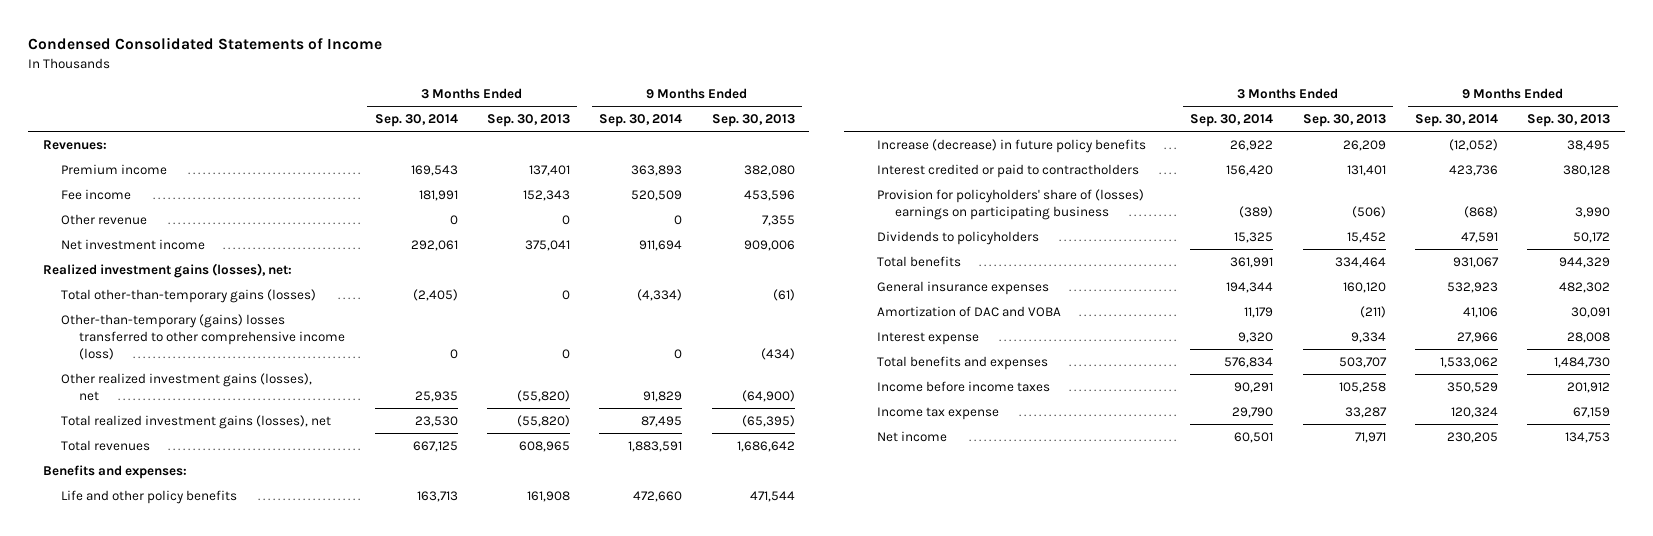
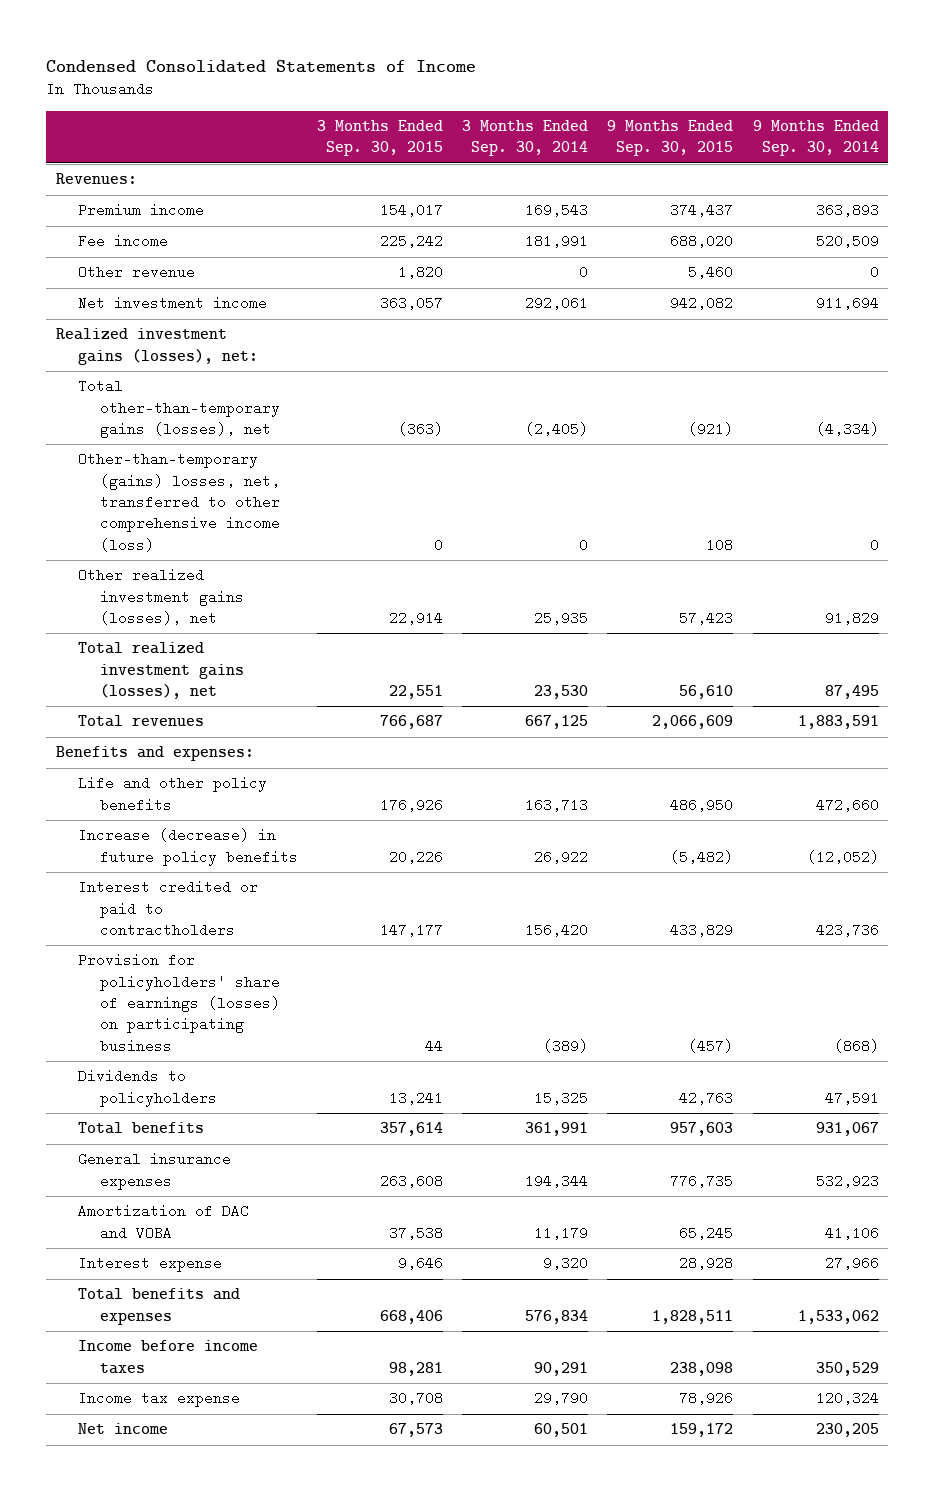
- | 3 Months Ended Sep. 30, 2014 | 3 Months Ended Sep. 30, 2013 | 9 Months Ended Sep. 30, 2014 | 9 Months Ended Sep. 30, 2013
+ | 3 Months Ended Sep. 30, 2015 | 3 Months Ended Sep. 30, 2014 | 9 Months Ended Sep. 30, 2015 | 9 Months Ended Sep. 30, 2014
- Total other-than-temporary gains (losses) | (2,405) | 0 | (4,334) | (61)
- Other-than-temporary (gains) losses transferred to other comprehensive income (loss) | 0 | 0 | 0 | (434)
+ Total other-than-temporary gains (losses), net | (363) | (2,405) | (921) | (4,334)
+ Other-than-temporary (gains) losses, net, transferred to other comprehensive income (loss) | 0 | 0 | 108 | 0
- Provision for policyholders' share of (losses) earnings on participating business | (389) | (506) | (868) | 3,990
+ Provision for policyholders' share of earnings (losses) on participating business | 44 | (389) | (457) | (868)

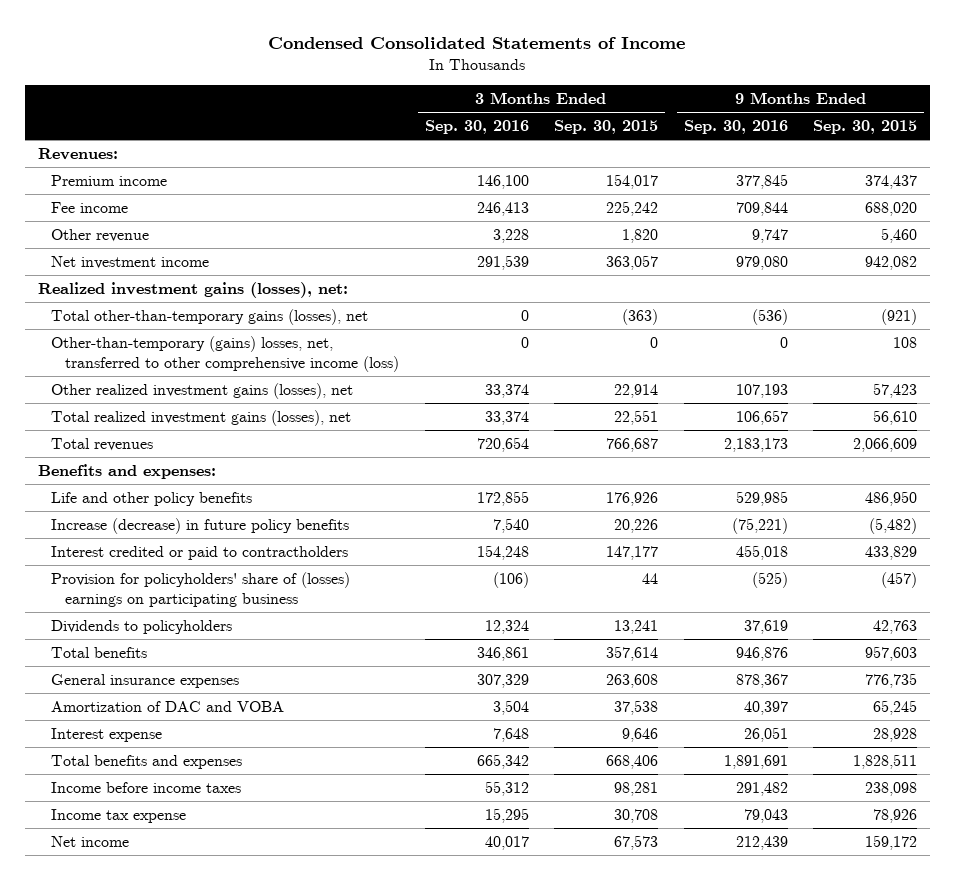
- | 3 Months Ended Sep. 30, 2015 | 3 Months Ended Sep. 30, 2014 | 9 Months Ended Sep. 30, 2015 | 9 Months Ended Sep. 30, 2014
+ | 3 Months Ended Sep. 30, 2016 | 3 Months Ended Sep. 30, 2015 | 9 Months Ended Sep. 30, 2016 | 9 Months Ended Sep. 30, 2015
- Provision for policyholders' share of earnings (losses) on participating business | 44 | (389) | (457) | (868)
+ Provision for policyholders' share of (losses) earnings on participating business | (106) | 44 | (525) | (457)

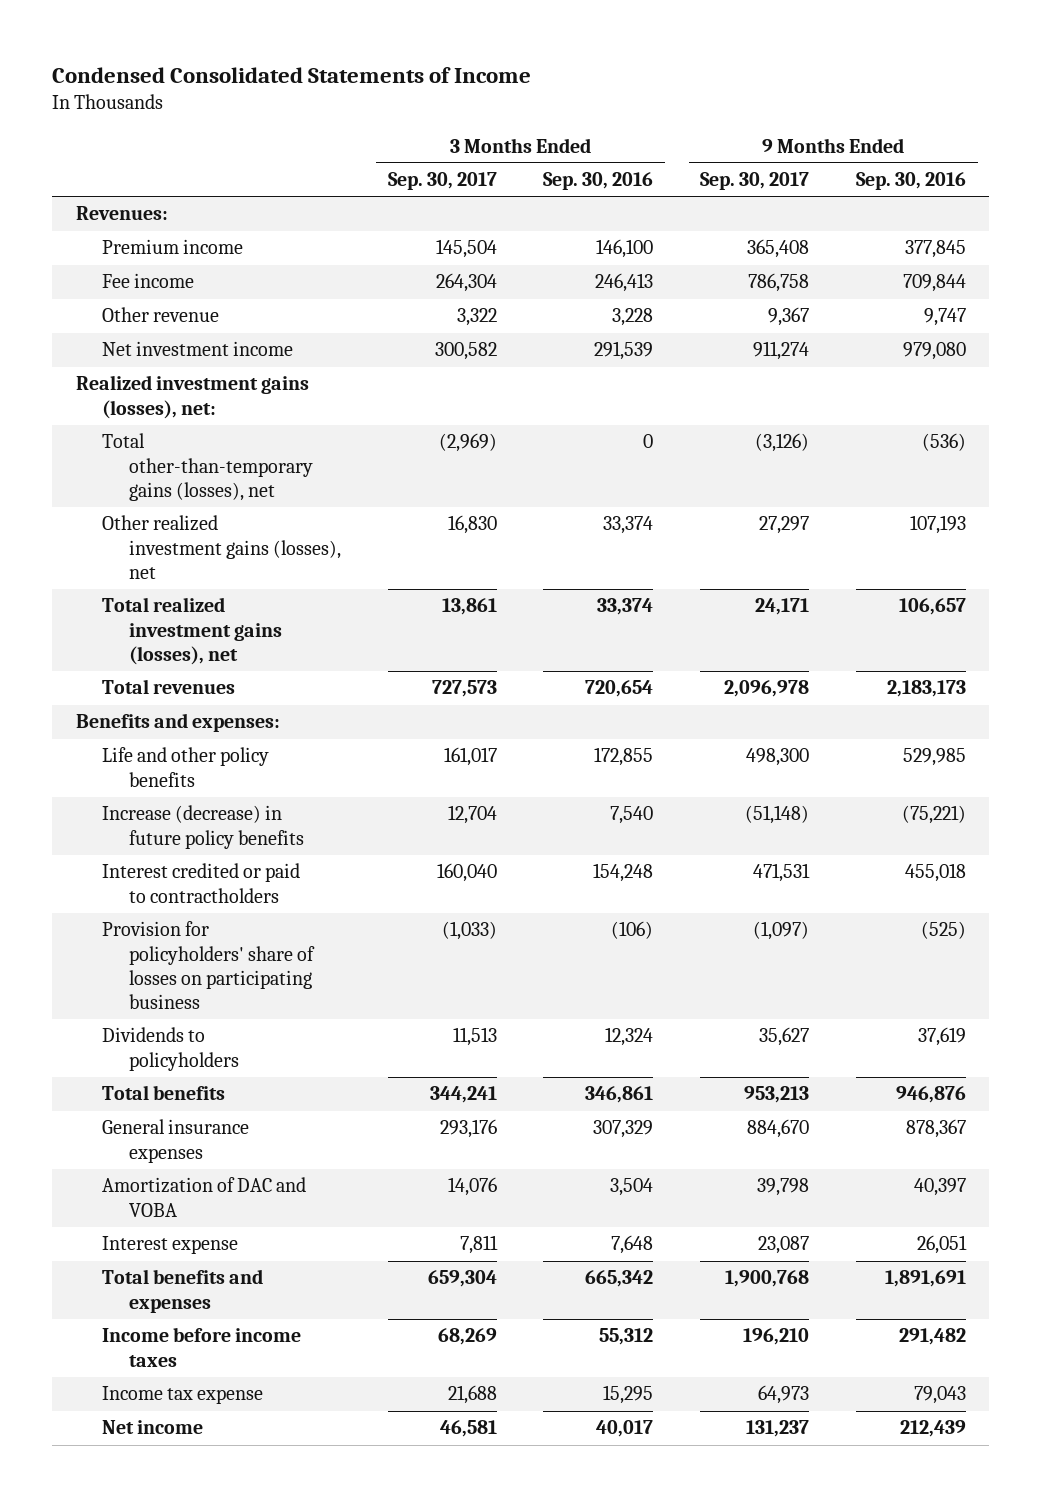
- | 3 Months Ended Sep. 30, 2016 | 3 Months Ended Sep. 30, 2015 | 9 Months Ended Sep. 30, 2016 | 9 Months Ended Sep. 30, 2015
+ | 3 Months Ended Sep. 30, 2017 | 3 Months Ended Sep. 30, 2016 | 9 Months Ended Sep. 30, 2017 | 9 Months Ended Sep. 30, 2016
- Other-than-temporary (gains) losses, net, transferred to other comprehensive income (loss) | 0 | 0 | 0 | 108
- Provision for policyholders' share of (losses) earnings on participating business | (106) | 44 | (525) | (457)
+ Provision for policyholders' share of losses on participating business | (1,033) | (106) | (1,097) | (525)

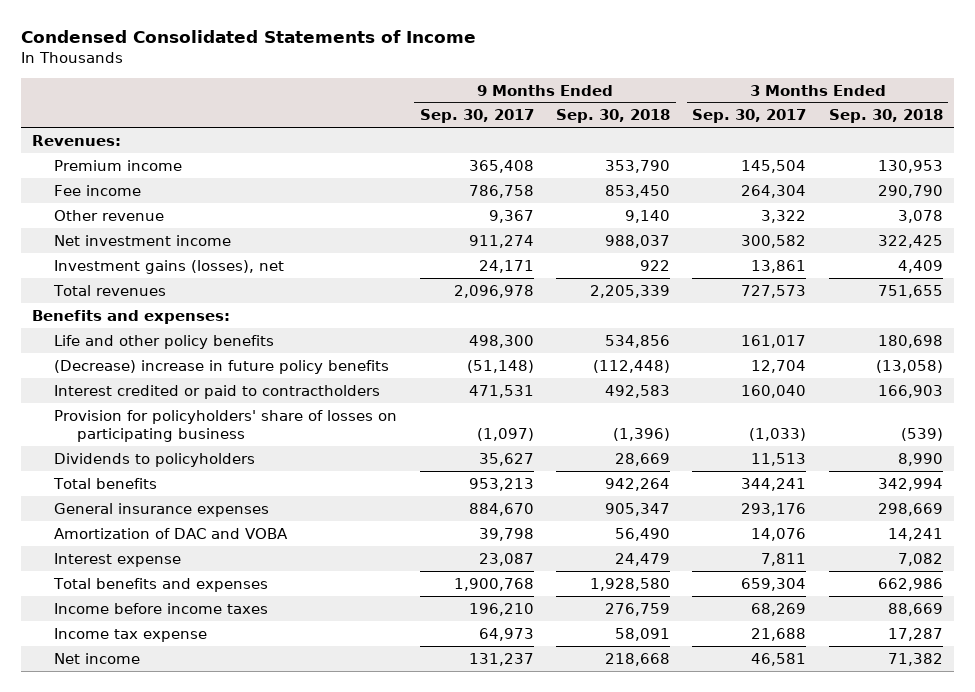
- | 3 Months Ended Sep. 30, 2017 | 3 Months Ended Sep. 30, 2016 | 9 Months Ended Sep. 30, 2017 | 9 Months Ended Sep. 30, 2016
+ | 9 Months Ended Sep. 30, 2017 | 9 Months Ended Sep. 30, 2018 | 3 Months Ended Sep. 30, 2017 | 3 Months Ended Sep. 30, 2018
- Realized investment gains (losses), net:
- Total other-than-temporary gains (losses), net | (2,969) | 0 | (3,126) | (536)
- Other realized investment gains (losses), net | 16,830 | 33,374 | 27,297 | 107,193
- Total realized investment gains (losses), net | 13,861 | 33,374 | 24,171 | 106,657
+ Investment gains (losses), net | 24,171 | 922 | 13,861 | 4,409
- Increase (decrease) in future policy benefits | 12,704 | 7,540 | (51,148) | (75,221)
+ (Decrease) increase in future policy benefits | (51,148) | (112,448) | 12,704 | (13,058)

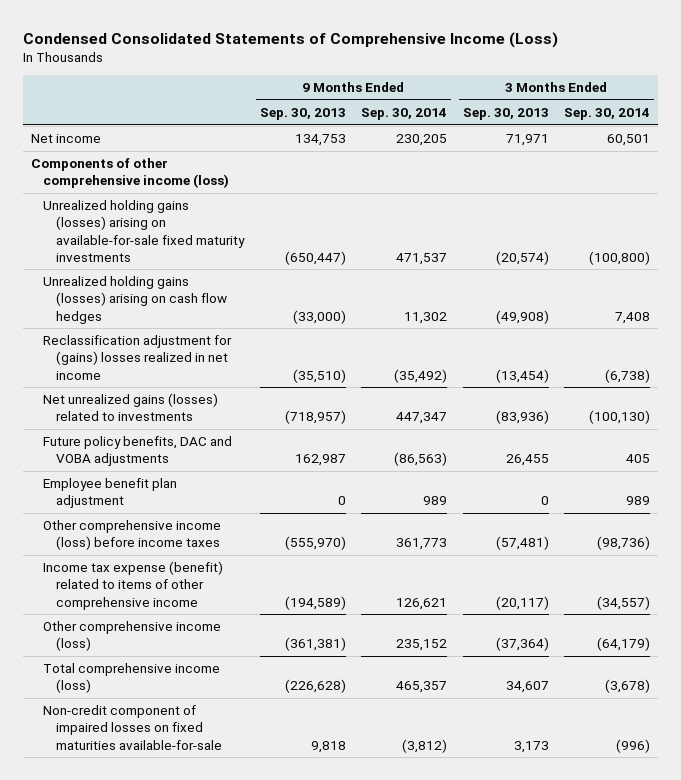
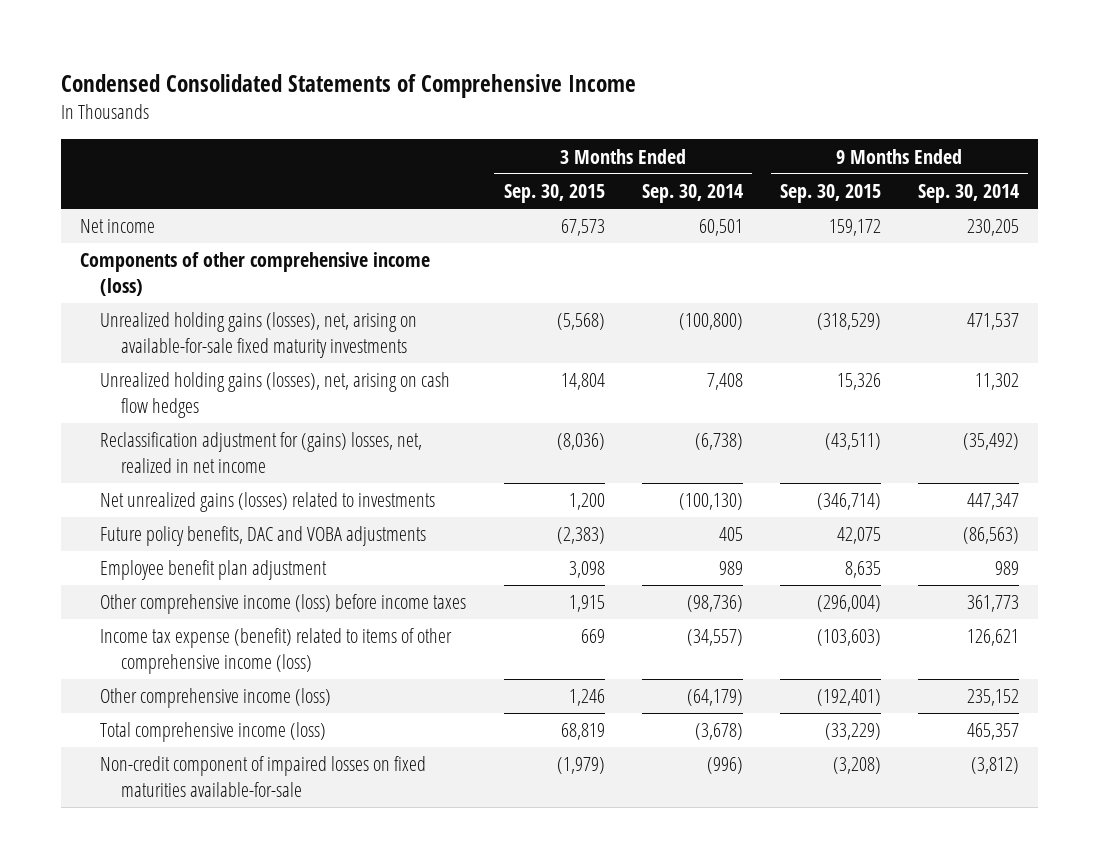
- Condensed Consolidated Statements of Comprehensive Income (Loss)
+ Condensed Consolidated Statements of Comprehensive Income
- | 9 Months Ended Sep. 30, 2013 | 9 Months Ended Sep. 30, 2014 | 3 Months Ended Sep. 30, 2013 | 3 Months Ended Sep. 30, 2014
+ | 3 Months Ended Sep. 30, 2015 | 3 Months Ended Sep. 30, 2014 | 9 Months Ended Sep. 30, 2015 | 9 Months Ended Sep. 30, 2014
- Unrealized holding gains (losses) arising on available-for-sale fixed maturity investments | (650,447) | 471,537 | (20,574) | (100,800)
- Unrealized holding gains (losses) arising on cash flow hedges | (33,000) | 11,302 | (49,908) | 7,408
- Reclassification adjustment for (gains) losses realized in net income | (35,510) | (35,492) | (13,454) | (6,738)
+ Unrealized holding gains (losses), net, arising on available-for-sale fixed maturity investments | (5,568) | (100,800) | (318,529) | 471,537
+ Unrealized holding gains (losses), net, arising on cash flow hedges | 14,804 | 7,408 | 15,326 | 11,302
+ Reclassification adjustment for (gains) losses, net, realized in net income | (8,036) | (6,738) | (43,511) | (35,492)
- Income tax expense (benefit) related to items of other comprehensive income | (194,589) | 126,621 | (20,117) | (34,557)
+ Income tax expense (benefit) related to items of other comprehensive income (loss) | 669 | (34,557) | (103,603) | 126,621

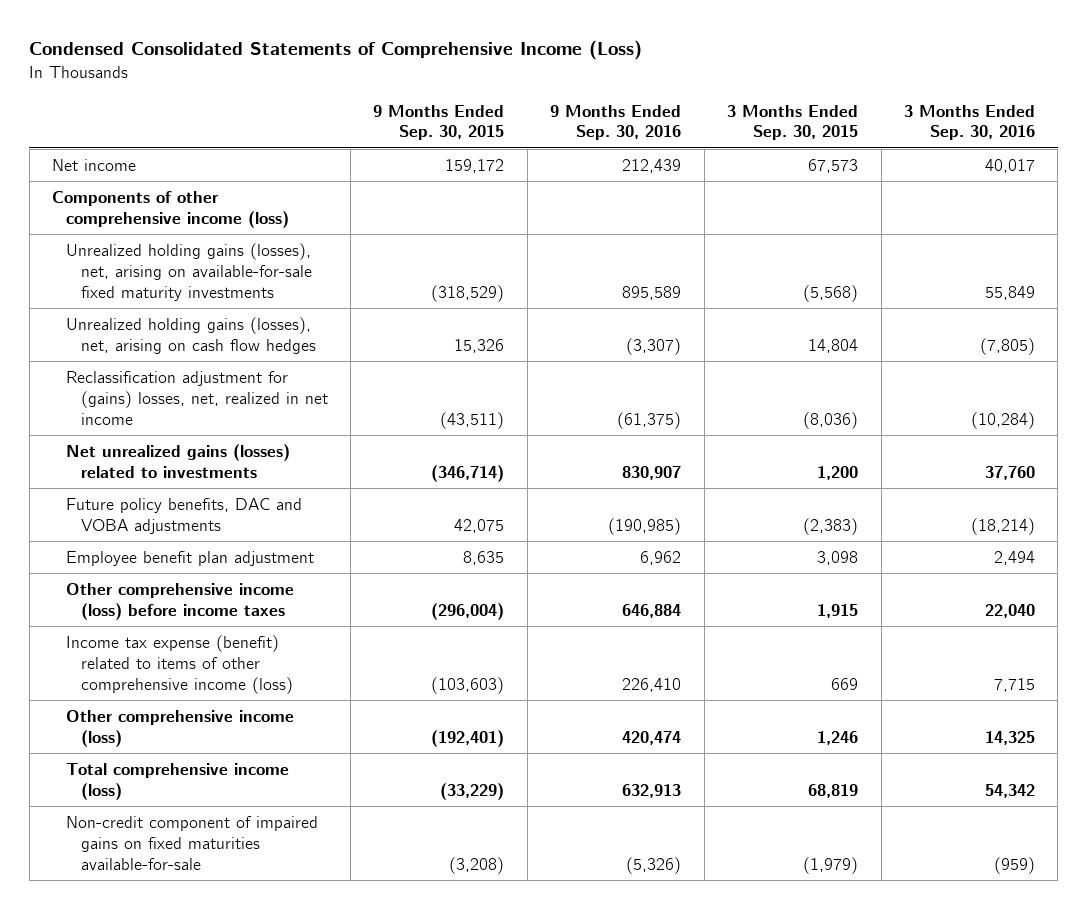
- Condensed Consolidated Statements of Comprehensive Income
+ Condensed Consolidated Statements of Comprehensive Income (Loss)
- | 3 Months Ended Sep. 30, 2015 | 3 Months Ended Sep. 30, 2014 | 9 Months Ended Sep. 30, 2015 | 9 Months Ended Sep. 30, 2014
+ | 9 Months Ended Sep. 30, 2015 | 9 Months Ended Sep. 30, 2016 | 3 Months Ended Sep. 30, 2015 | 3 Months Ended Sep. 30, 2016
- Non-credit component of impaired losses on fixed maturities available-for-sale | (1,979) | (996) | (3,208) | (3,812)
+ Non-credit component of impaired gains on fixed maturities available-for-sale | (3,208) | (5,326) | (1,979) | (959)

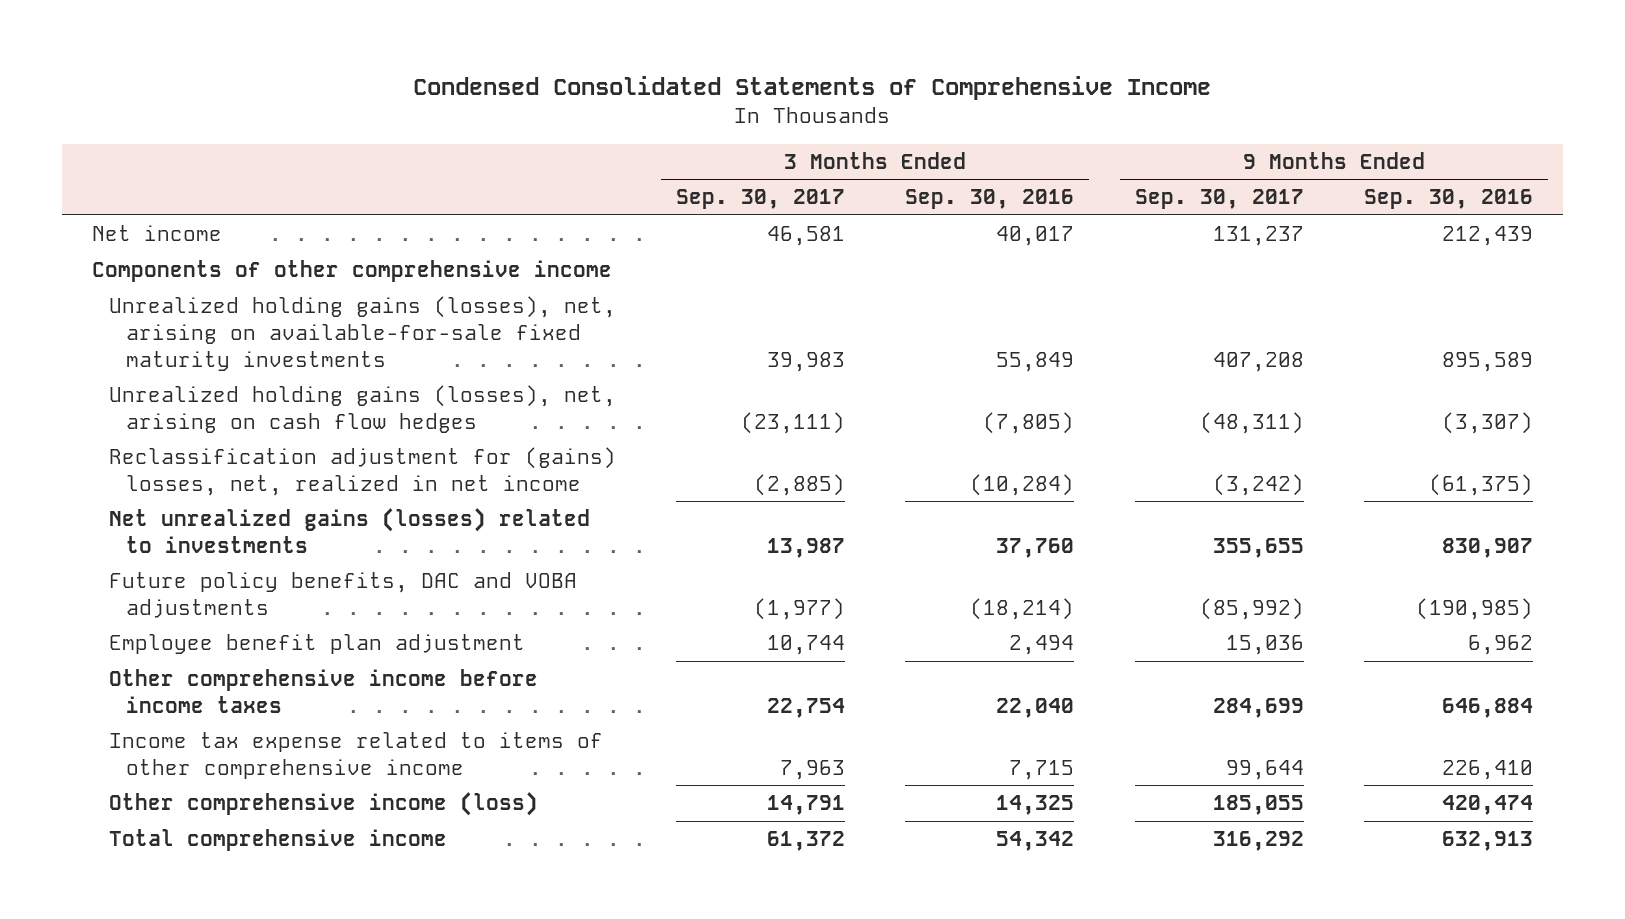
- Condensed Consolidated Statements of Comprehensive Income (Loss)
+ Condensed Consolidated Statements of Comprehensive Income
- | 9 Months Ended Sep. 30, 2015 | 9 Months Ended Sep. 30, 2016 | 3 Months Ended Sep. 30, 2015 | 3 Months Ended Sep. 30, 2016
+ | 3 Months Ended Sep. 30, 2017 | 3 Months Ended Sep. 30, 2016 | 9 Months Ended Sep. 30, 2017 | 9 Months Ended Sep. 30, 2016
- Components of other comprehensive income (loss)
+ Components of other comprehensive income
- Other comprehensive income (loss) before income taxes | (296,004) | 646,884 | 1,915 | 22,040
- Income tax expense (benefit) related to items of other comprehensive income (loss) | (103,603) | 226,410 | 669 | 7,715
+ Other comprehensive income before income taxes | 22,754 | 22,040 | 284,699 | 646,884
+ Income tax expense related to items of other comprehensive income | 7,963 | 7,715 | 99,644 | 226,410
- Total comprehensive income (loss) | (33,229) | 632,913 | 68,819 | 54,342
- Non-credit component of impaired gains on fixed maturities available-for-sale | (3,208) | (5,326) | (1,979) | (959)
+ Total comprehensive income | 61,372 | 54,342 | 316,292 | 632,913

